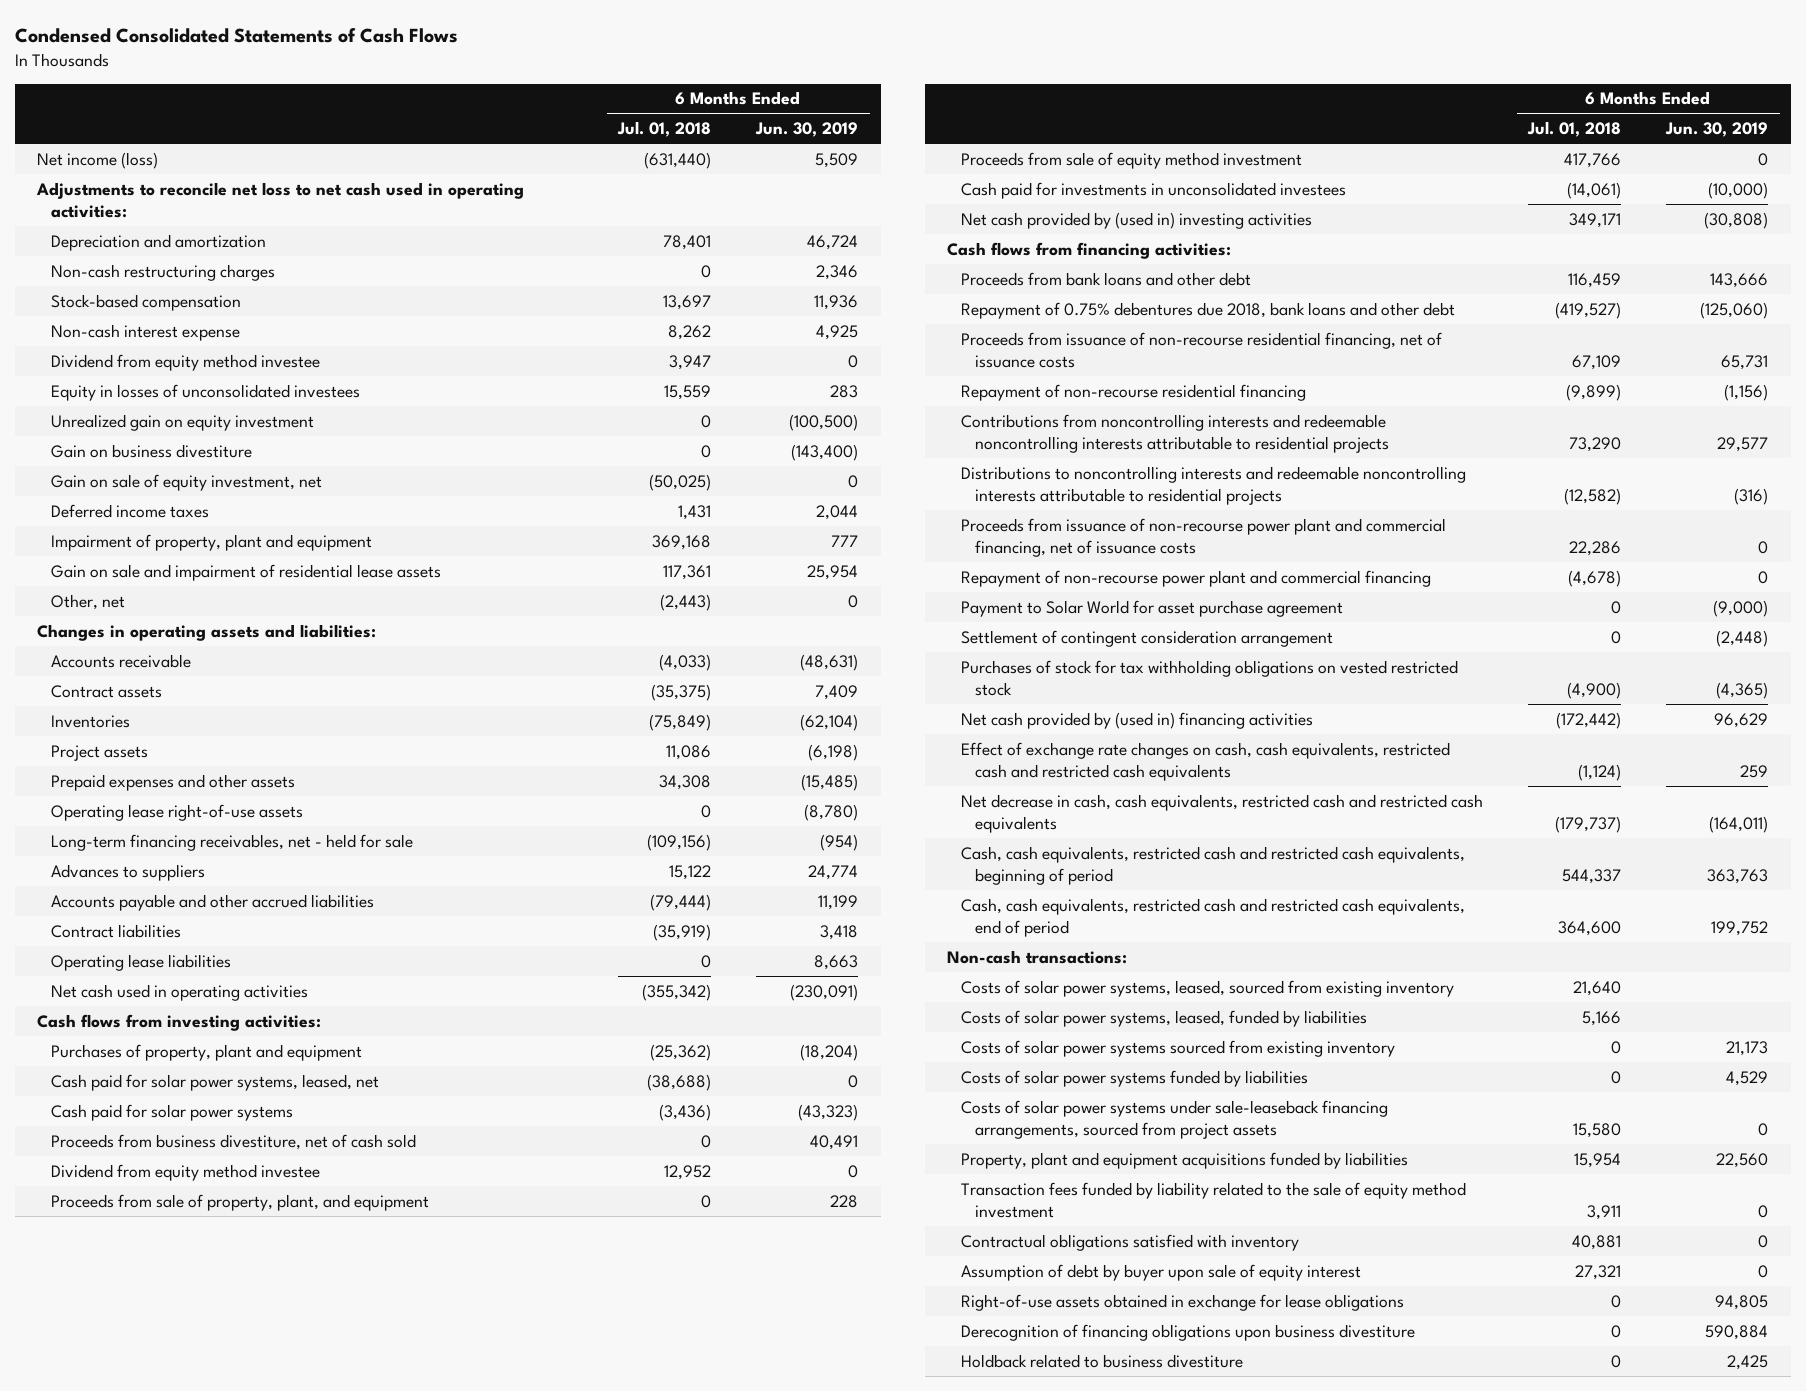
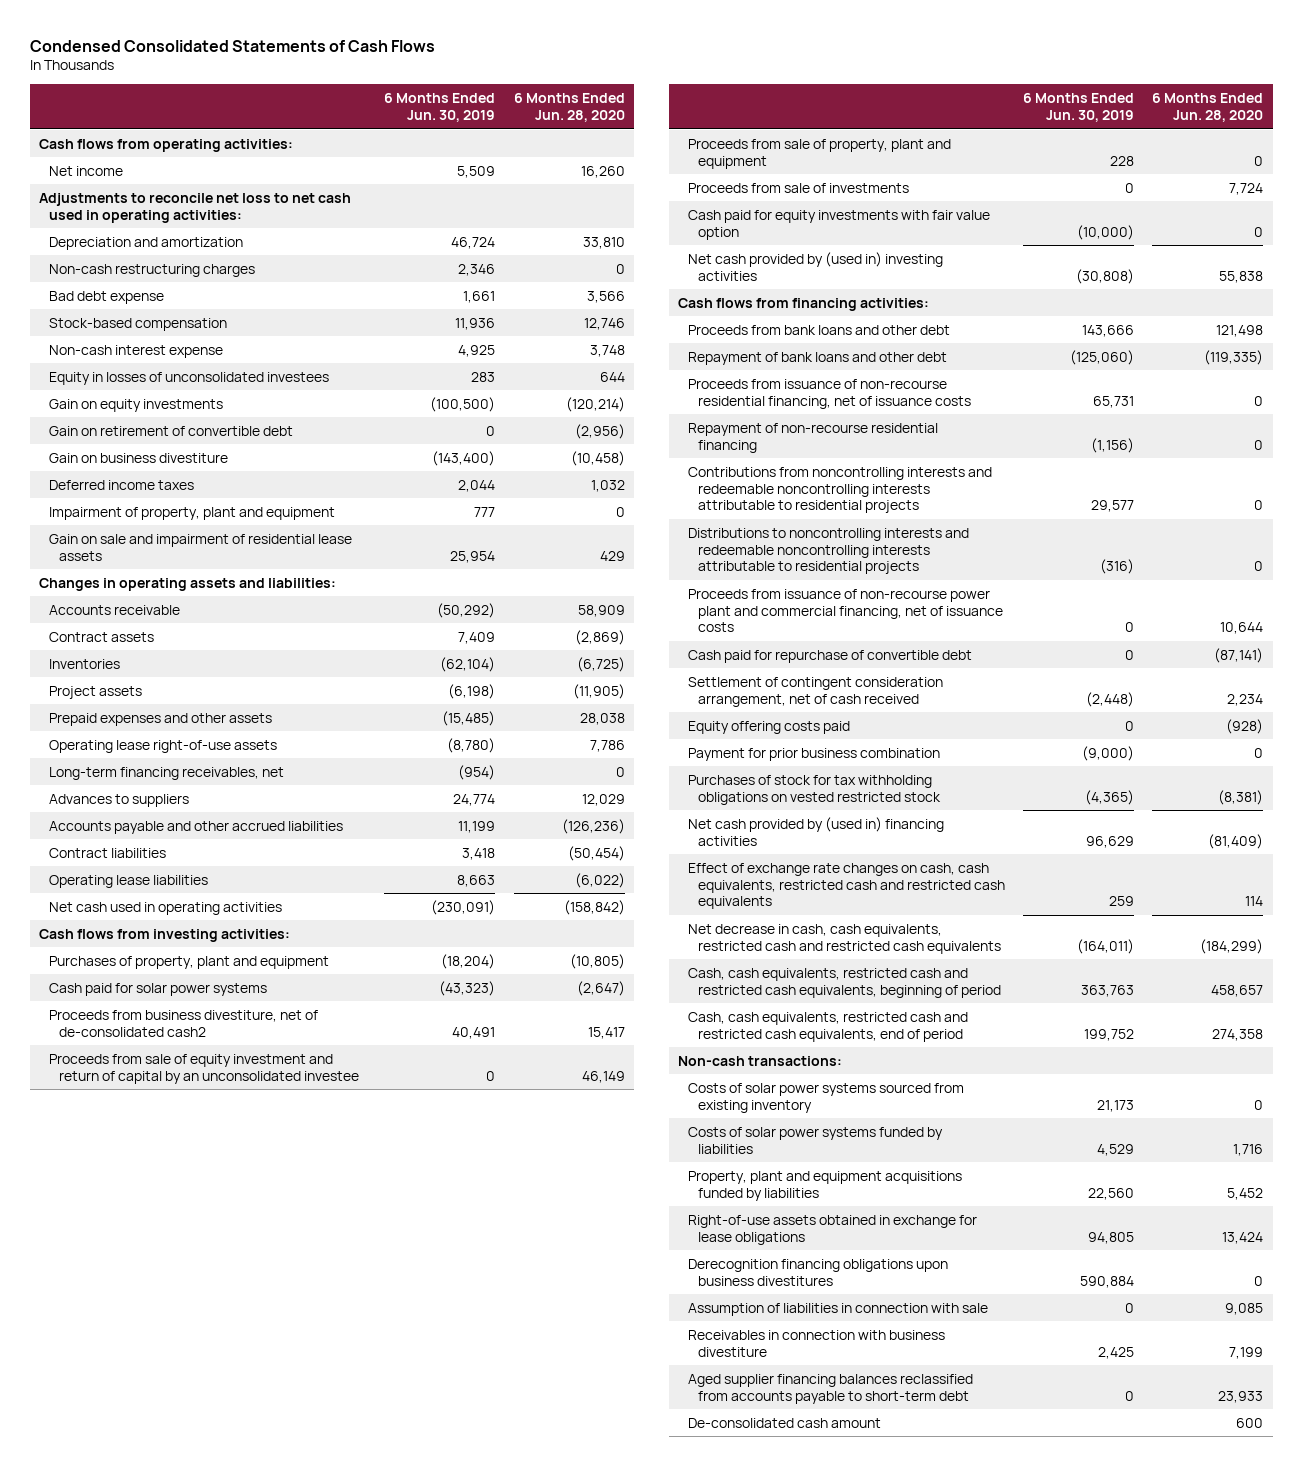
- | 6 Months Ended Jul. 01, 2018 | 6 Months Ended Jun. 30, 2019
+ | 6 Months Ended Jun. 30, 2019 | 6 Months Ended Jun. 28, 2020
- Net income (loss) | (631,440) | 5,509
+ Cash flows from operating activities:
+ Net income | 5,509 | 16,260
+ Bad debt expense | 1,661 | 3,566
- Dividend from equity method investee | 3,947 | 0
- Unrealized gain on equity investment | 0 | (100,500)
+ Gain on equity investments | (100,500) | (120,214)
+ Gain on retirement of convertible debt | 0 | (2,956)
- Gain on sale of equity investment, net | (50,025) | 0
- Other, net | (2,443) | 0
- Accounts receivable | (4,033) | (48,631)
+ Accounts receivable | (50,292) | 58,909
- Long-term financing receivables, net - held for sale | (109,156) | (954)
+ Long-term financing receivables, net | (954) | 0
- Cash paid for solar power systems, leased, net | (38,688) | 0
- Proceeds from business divestiture, net of cash sold | 0 | 40,491
- Dividend from equity method investee | 12,952 | 0
- Proceeds from sale of property, plant, and equipment | 0 | 228
- Proceeds from sale of equity method investment | 417,766 | 0
- Cash paid for investments in unconsolidated investees | (14,061) | (10,000)
+ Proceeds from business divestiture, net of de-consolidated cash2 | 40,491 | 15,417
+ Proceeds from sale of equity investment and return of capital by an unconsolidated investee | 0 | 46,149
+ Proceeds from sale of property, plant and equipment | 228 | 0
+ Proceeds from sale of investments | 0 | 7,724
+ Cash paid for equity investments with fair value option | (10,000) | 0
- Repayment of 0.75% debentures due 2018, bank loans and other debt | (419,527) | (125,060)
+ Repayment of bank loans and other debt | (125,060) | (119,335)
- Repayment of non-recourse power plant and commercial financing | (4,678) | 0
- Payment to Solar World for asset purchase agreement | 0 | (9,000)
- Settlement of contingent consideration arrangement | 0 | (2,448)
+ Cash paid for repurchase of convertible debt | 0 | (87,141)
+ Settlement of contingent consideration arrangement, net of cash received | (2,448) | 2,234
+ Equity offering costs paid | 0 | (928)
+ Payment for prior business combination | (9,000) | 0
- Costs of solar power systems, leased, sourced from existing inventory | 21,640 |
- Costs of solar power systems, leased, funded by liabilities | 5,166 |
- Costs of solar power systems under sale-leaseback financing arrangements, sourced from project assets | 15,580 | 0
- Transaction fees funded by liability related to the sale of equity method investment | 3,911 | 0
- Contractual obligations satisfied with inventory | 40,881 | 0
- Assumption of debt by buyer upon sale of equity interest | 27,321 | 0
- Derecognition of financing obligations upon business divestiture | 0 | 590,884
- Holdback related to business divestiture | 0 | 2,425
+ Derecognition financing obligations upon business divestitures | 590,884 | 0
+ Assumption of liabilities in connection with sale | 0 | 9,085
+ Receivables in connection with business divestiture | 2,425 | 7,199
+ Aged supplier financing balances reclassified from accounts payable to short-term debt | 0 | 23,933
+ De-consolidated cash amount | | 600

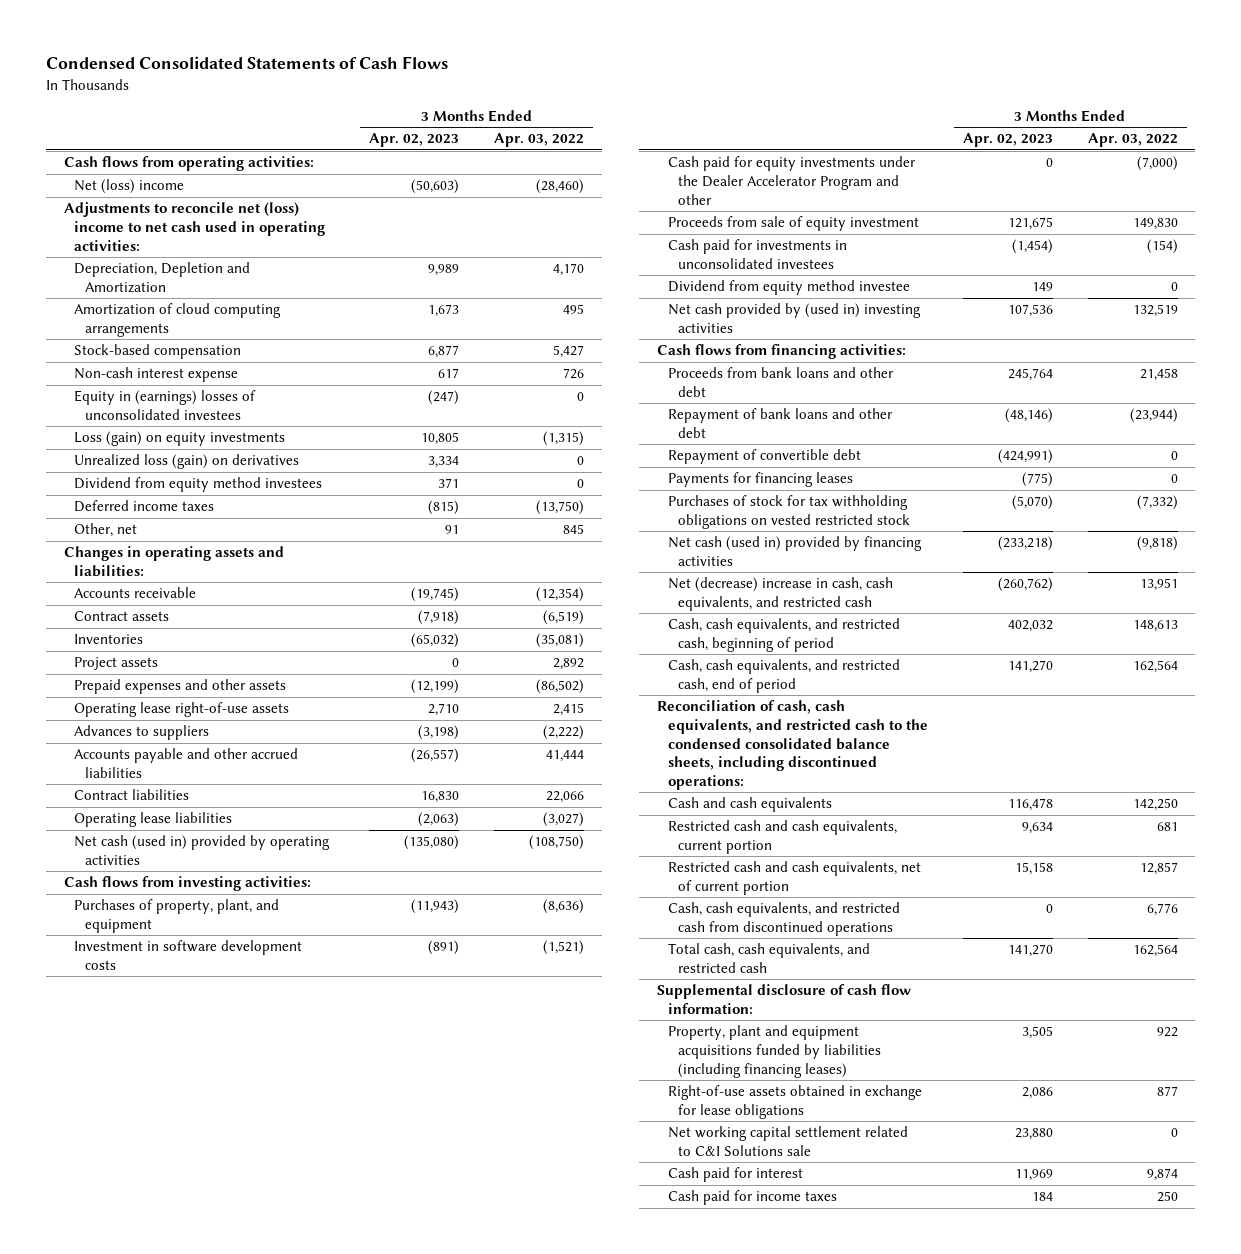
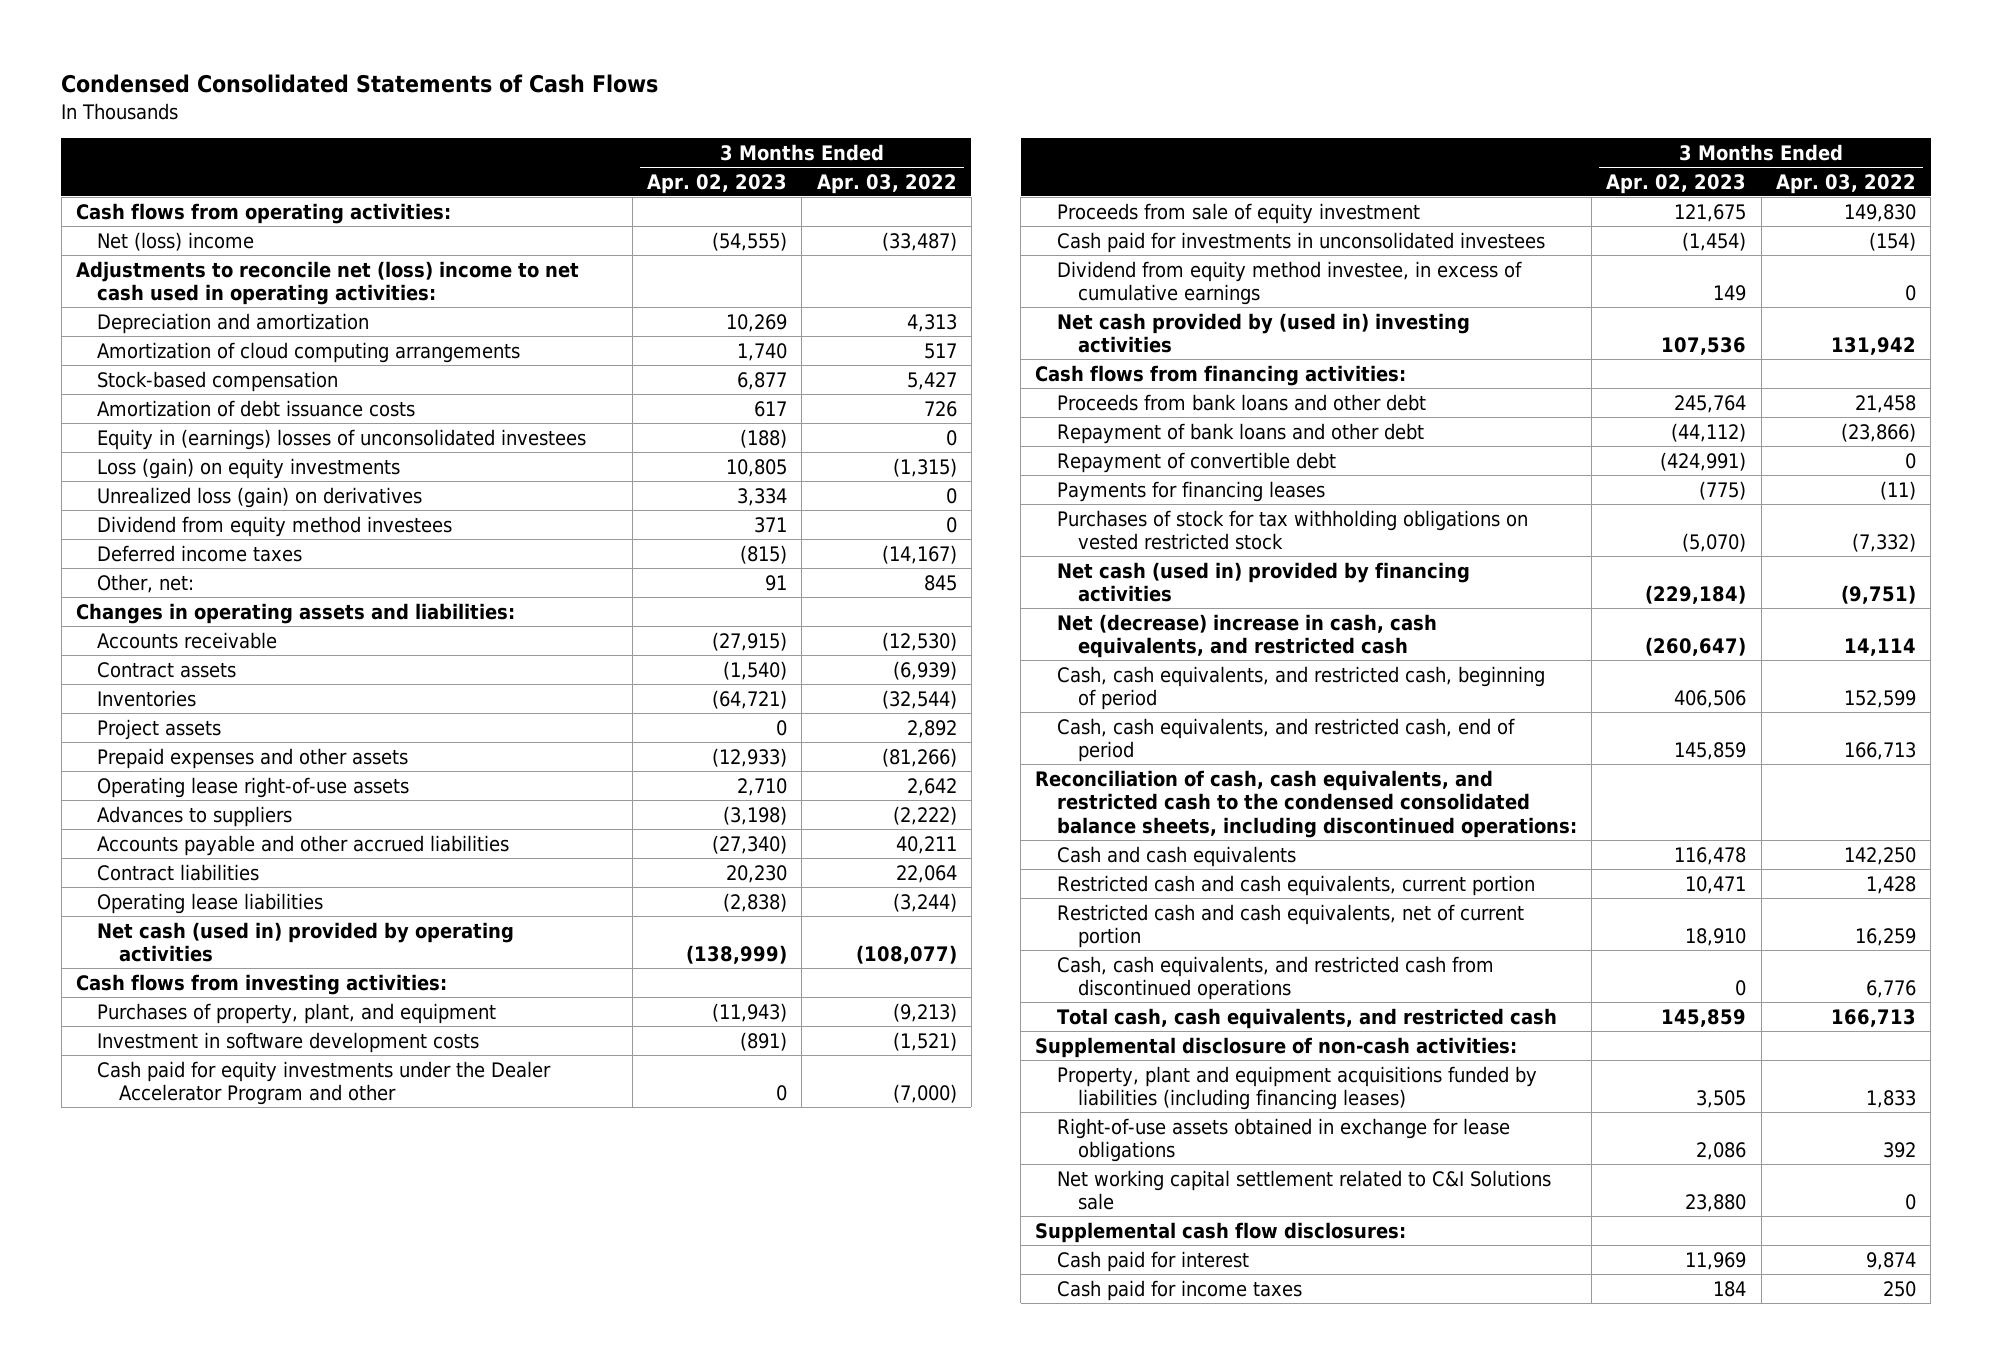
- Net (loss) income | (50,603) | (28,460)
+ Net (loss) income | (54,555) | (33,487)
- Depreciation, Depletion and Amortization | 9,989 | 4,170
- Amortization of cloud computing arrangements | 1,673 | 495
+ Depreciation and amortization | 10,269 | 4,313
+ Amortization of cloud computing arrangements | 1,740 | 517
- Non-cash interest expense | 617 | 726
- Equity in (earnings) losses of unconsolidated investees | (247) | 0
+ Amortization of debt issuance costs | 617 | 726
+ Equity in (earnings) losses of unconsolidated investees | (188) | 0
- Deferred income taxes | (815) | (13,750)
- Other, net | 91 | 845
+ Deferred income taxes | (815) | (14,167)
+ Other, net: | 91 | 845
- Accounts receivable | (19,745) | (12,354)
- Contract assets | (7,918) | (6,519)
- Inventories | (65,032) | (35,081)
+ Accounts receivable | (27,915) | (12,530)
+ Contract assets | (1,540) | (6,939)
+ Inventories | (64,721) | (32,544)
- Prepaid expenses and other assets | (12,199) | (86,502)
- Operating lease right-of-use assets | 2,710 | 2,415
+ Prepaid expenses and other assets | (12,933) | (81,266)
+ Operating lease right-of-use assets | 2,710 | 2,642
- Accounts payable and other accrued liabilities | (26,557) | 41,444
- Contract liabilities | 16,830 | 22,066
- Operating lease liabilities | (2,063) | (3,027)
- Net cash (used in) provided by operating activities | (135,080) | (108,750)
+ Accounts payable and other accrued liabilities | (27,340) | 40,211
+ Contract liabilities | 20,230 | 22,064
+ Operating lease liabilities | (2,838) | (3,244)
+ Net cash (used in) provided by operating activities | (138,999) | (108,077)
- Purchases of property, plant, and equipment | (11,943) | (8,636)
+ Purchases of property, plant, and equipment | (11,943) | (9,213)
- Dividend from equity method investee | 149 | 0
- Net cash provided by (used in) investing activities | 107,536 | 132,519
+ Dividend from equity method investee, in excess of cumulative earnings | 149 | 0
+ Net cash provided by (used in) investing activities | 107,536 | 131,942
- Repayment of bank loans and other debt | (48,146) | (23,944)
+ Repayment of bank loans and other debt | (44,112) | (23,866)
- Payments for financing leases | (775) | 0
+ Payments for financing leases | (775) | (11)
- Net cash (used in) provided by financing activities | (233,218) | (9,818)
- Net (decrease) increase in cash, cash equivalents, and restricted cash | (260,762) | 13,951
- Cash, cash equivalents, and restricted cash, beginning of period | 402,032 | 148,613
- Cash, cash equivalents, and restricted cash, end of period | 141,270 | 162,564
+ Net cash (used in) provided by financing activities | (229,184) | (9,751)
+ Net (decrease) increase in cash, cash equivalents, and restricted cash | (260,647) | 14,114
+ Cash, cash equivalents, and restricted cash, beginning of period | 406,506 | 152,599
+ Cash, cash equivalents, and restricted cash, end of period | 145,859 | 166,713
- Restricted cash and cash equivalents, current portion | 9,634 | 681
- Restricted cash and cash equivalents, net of current portion | 15,158 | 12,857
+ Restricted cash and cash equivalents, current portion | 10,471 | 1,428
+ Restricted cash and cash equivalents, net of current portion | 18,910 | 16,259
- Total cash, cash equivalents, and restricted cash | 141,270 | 162,564
- Supplemental disclosure of cash flow information:
- Property, plant and equipment acquisitions funded by liabilities (including financing leases) | 3,505 | 922
- Right-of-use assets obtained in exchange for lease obligations | 2,086 | 877
+ Total cash, cash equivalents, and restricted cash | 145,859 | 166,713
+ Supplemental disclosure of non-cash activities:
+ Property, plant and equipment acquisitions funded by liabilities (including financing leases) | 3,505 | 1,833
+ Right-of-use assets obtained in exchange for lease obligations | 2,086 | 392
+ Supplemental cash flow disclosures:

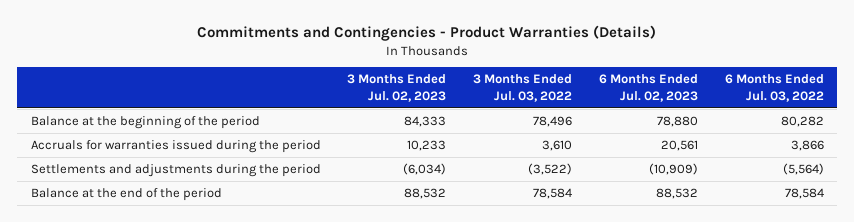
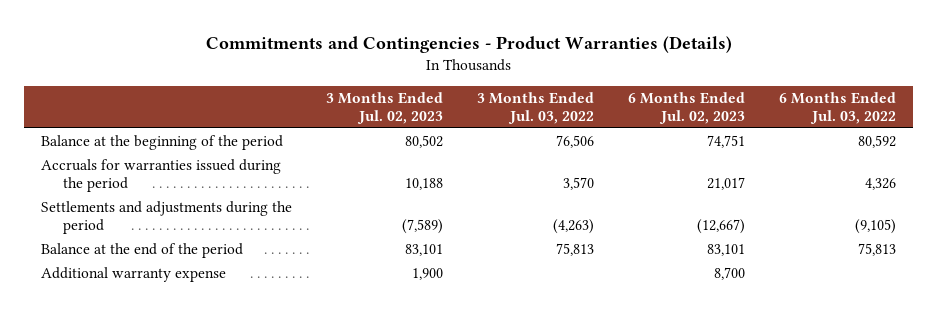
- Balance at the beginning of the period | 84,333 | 78,496 | 78,880 | 80,282
- Accruals for warranties issued during the period | 10,233 | 3,610 | 20,561 | 3,866
- Settlements and adjustments during the period | (6,034) | (3,522) | (10,909) | (5,564)
- Balance at the end of the period | 88,532 | 78,584 | 88,532 | 78,584
+ Balance at the beginning of the period | 80,502 | 76,506 | 74,751 | 80,592
+ Accruals for warranties issued during the period | 10,188 | 3,570 | 21,017 | 4,326
+ Settlements and adjustments during the period | (7,589) | (4,263) | (12,667) | (9,105)
+ Balance at the end of the period | 83,101 | 75,813 | 83,101 | 75,813
+ Additional warranty expense | 1,900 | | 8,700 |

